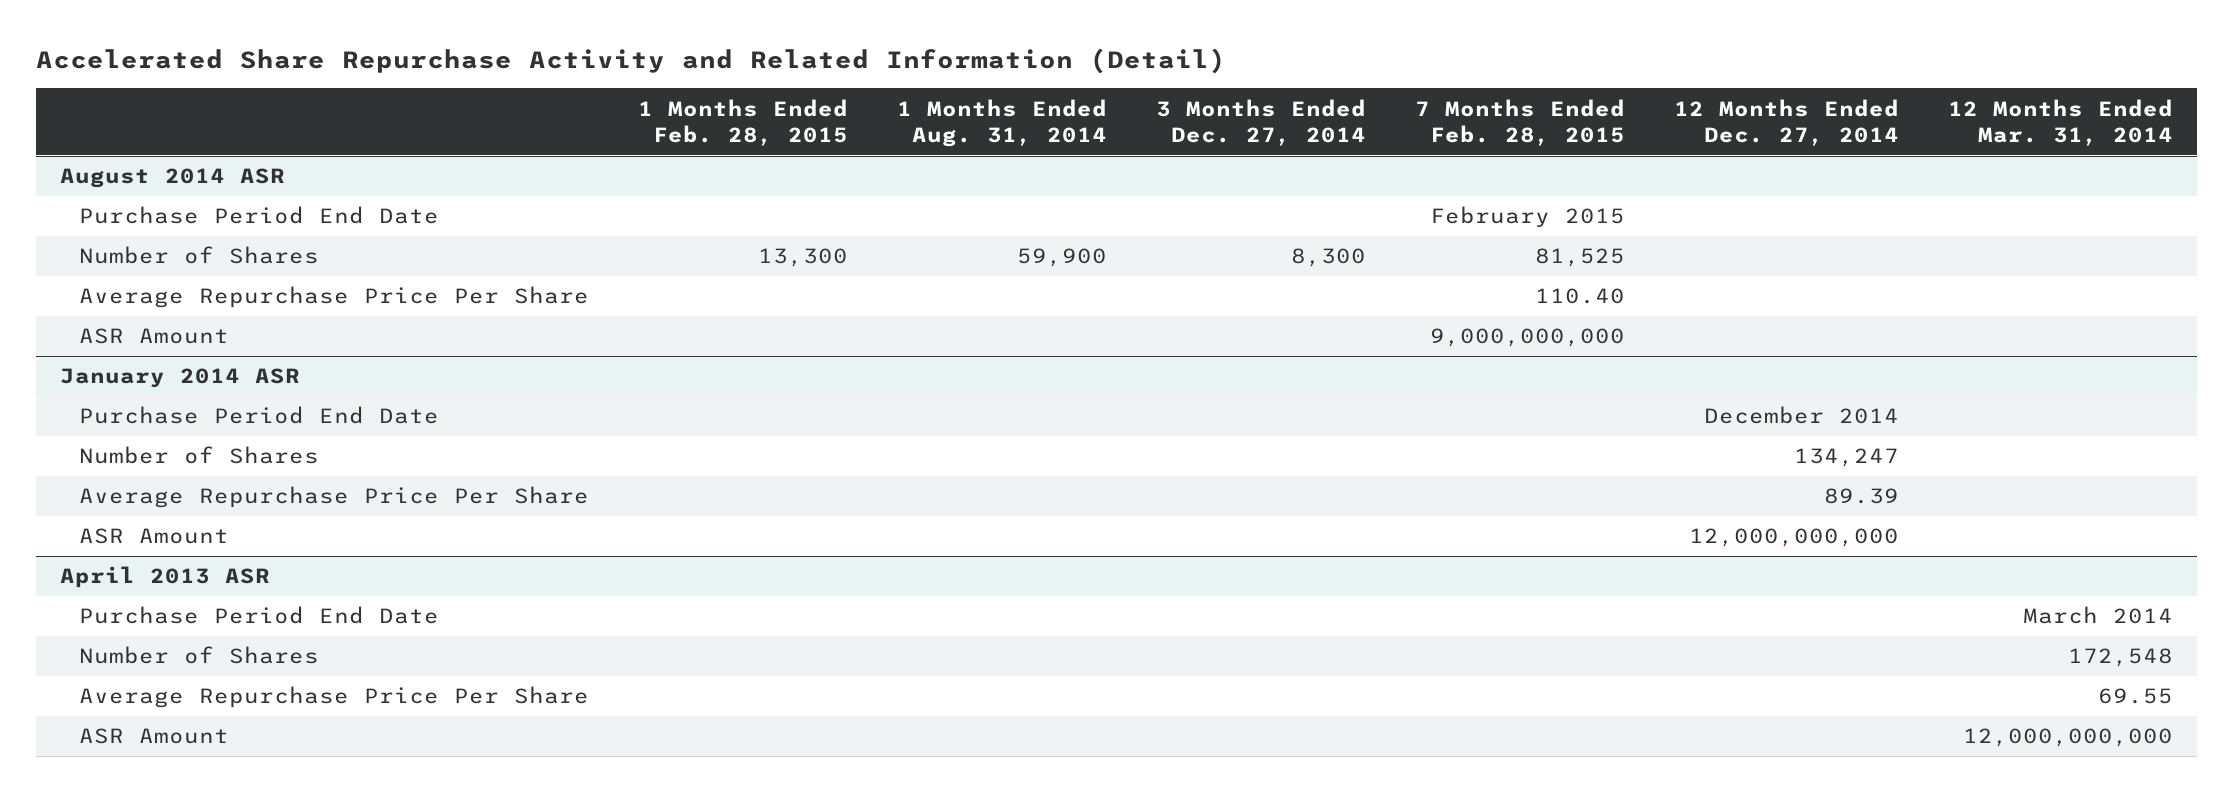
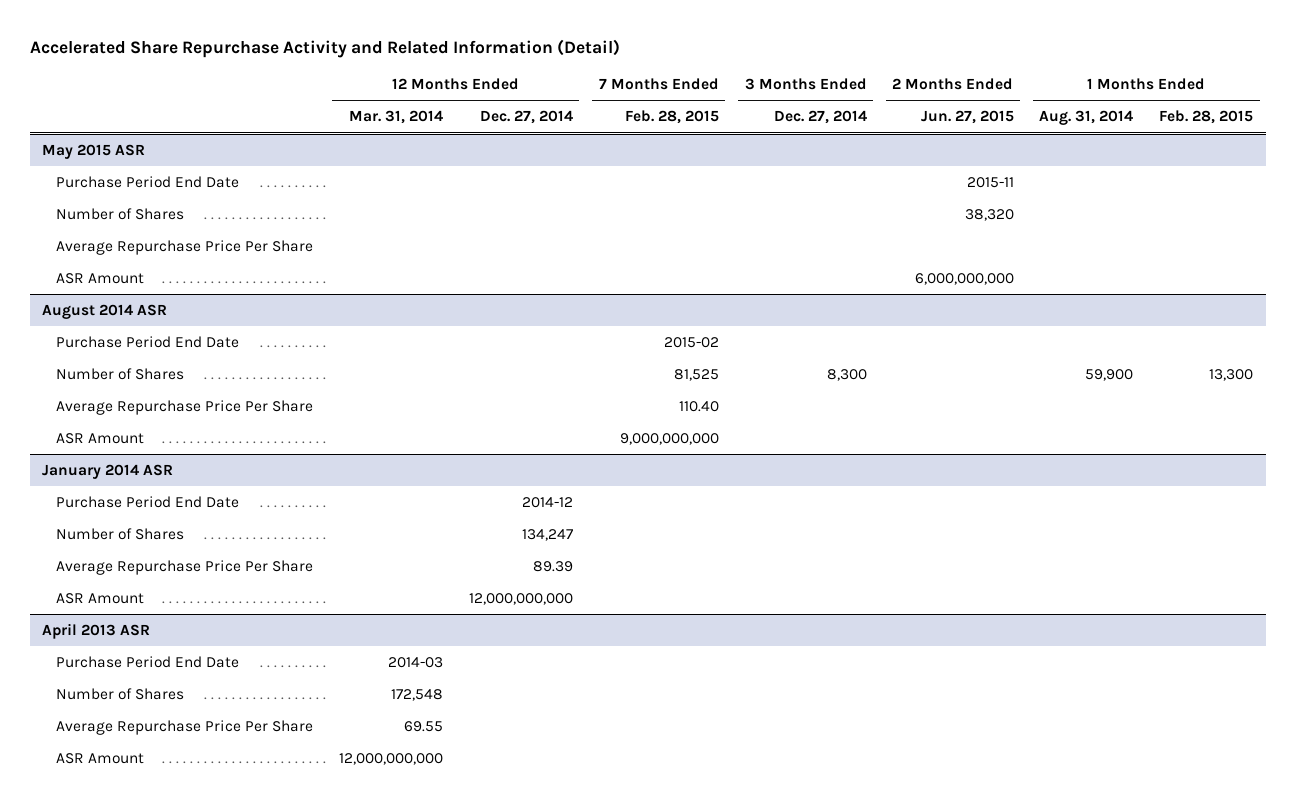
- | 1 Months Ended Feb. 28, 2015 | 1 Months Ended Aug. 31, 2014 | 3 Months Ended Dec. 27, 2014 | 7 Months Ended Feb. 28, 2015 | 12 Months Ended Dec. 27, 2014 | 12 Months Ended Mar. 31, 2014
+ | 12 Months Ended Mar. 31, 2014 | 12 Months Ended Dec. 27, 2014 | 7 Months Ended Feb. 28, 2015 | 3 Months Ended Dec. 27, 2014 | 2 Months Ended Jun. 27, 2015 | 1 Months Ended Aug. 31, 2014 | 1 Months Ended Feb. 28, 2015
+ May 2015 ASR
+ Purchase Period End Date | | | | | 2015-11 | |
+ Number of Shares | | | | | 38,320 | |
+ Average Repurchase Price Per Share
+ ASR Amount | | | | | 6,000,000,000 | |
@ August 2014 ASR
- Purchase Period End Date | | | | February 2015 | |
+ Purchase Period End Date | | | 2015-02 | | | |
@ January 2014 ASR
- Purchase Period End Date | | | | | December 2014 |
+ Purchase Period End Date | | 2014-12 | | | | |
@ April 2013 ASR
- Purchase Period End Date | | | | | | March 2014
+ Purchase Period End Date | 2014-03 | | | | | |

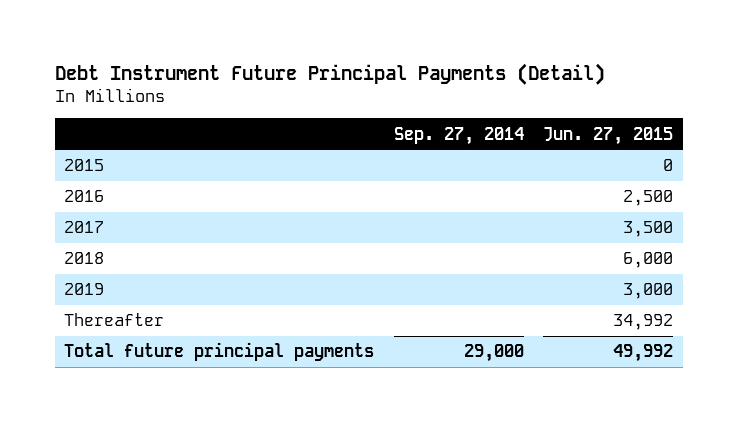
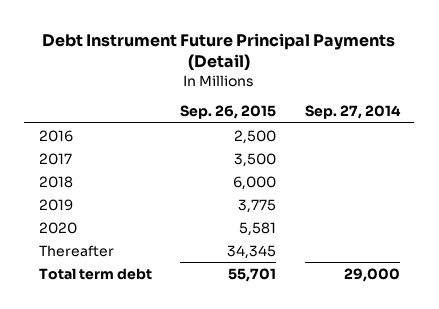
- | Sep. 27, 2014 | Jun. 27, 2015
+ | Sep. 26, 2015 | Sep. 27, 2014
- 2015 | | 0
+ 2020 | 5,581 |
- Total future principal payments | 29,000 | 49,992
+ Total term debt | 55,701 | 29,000

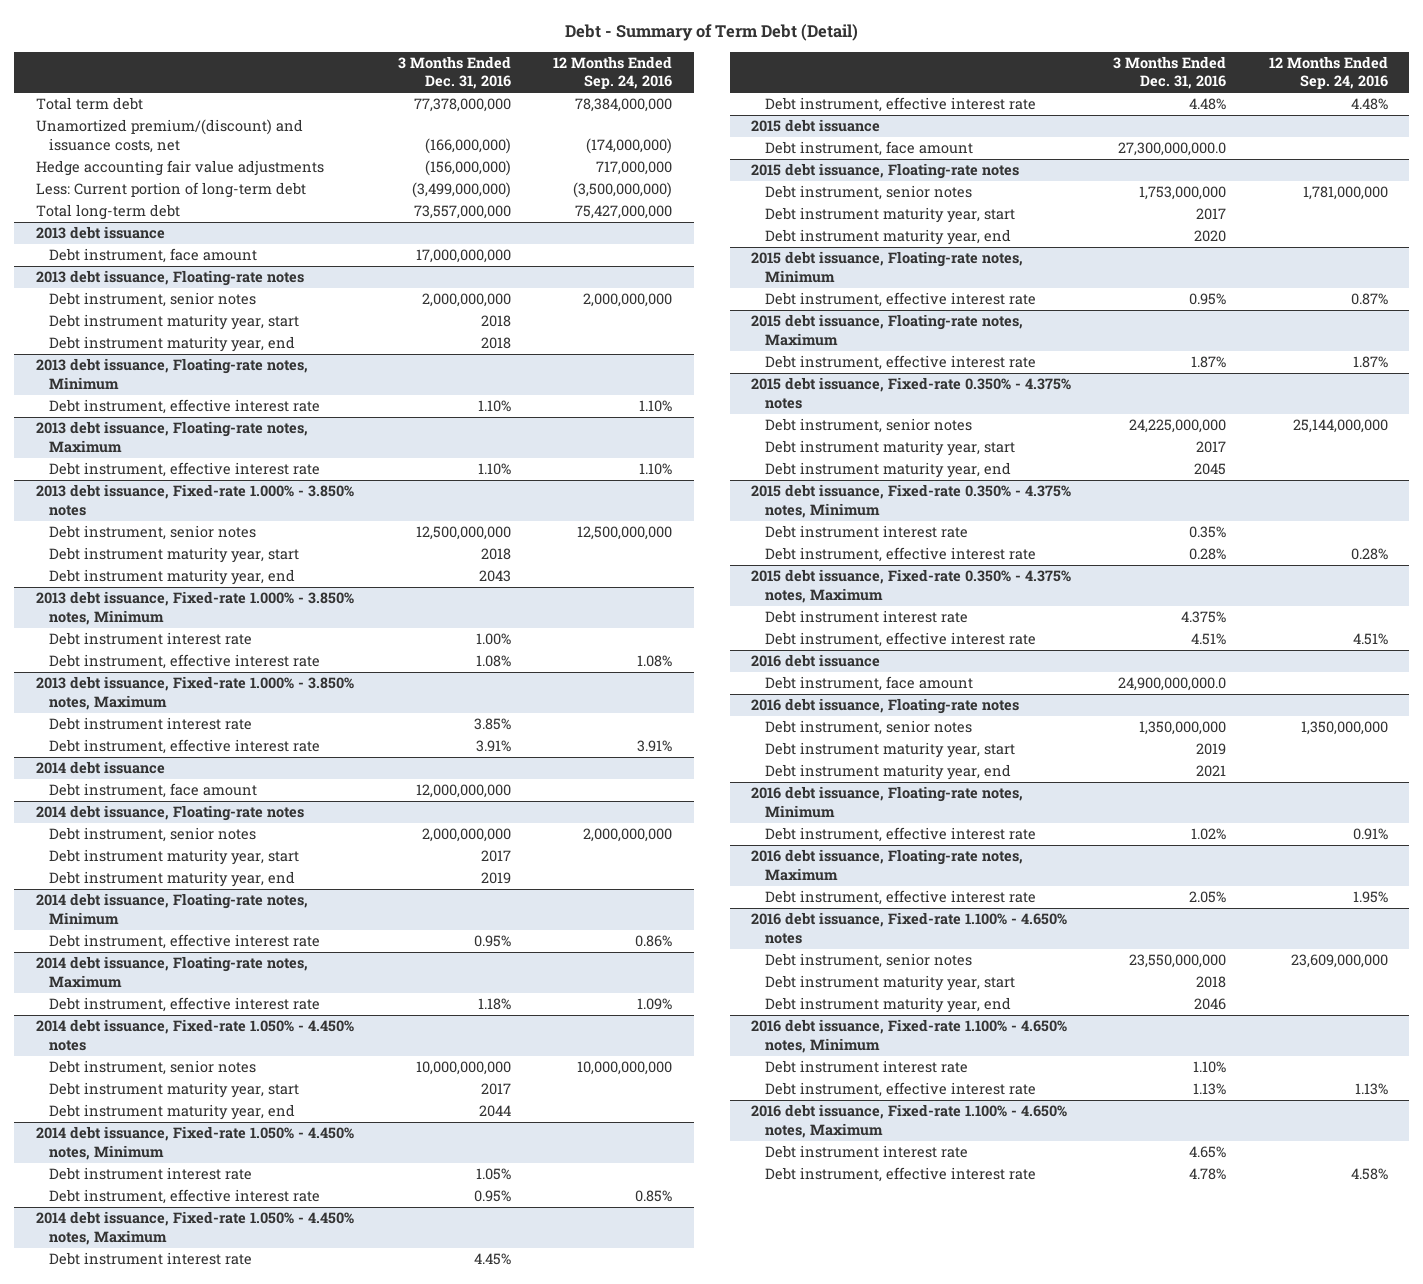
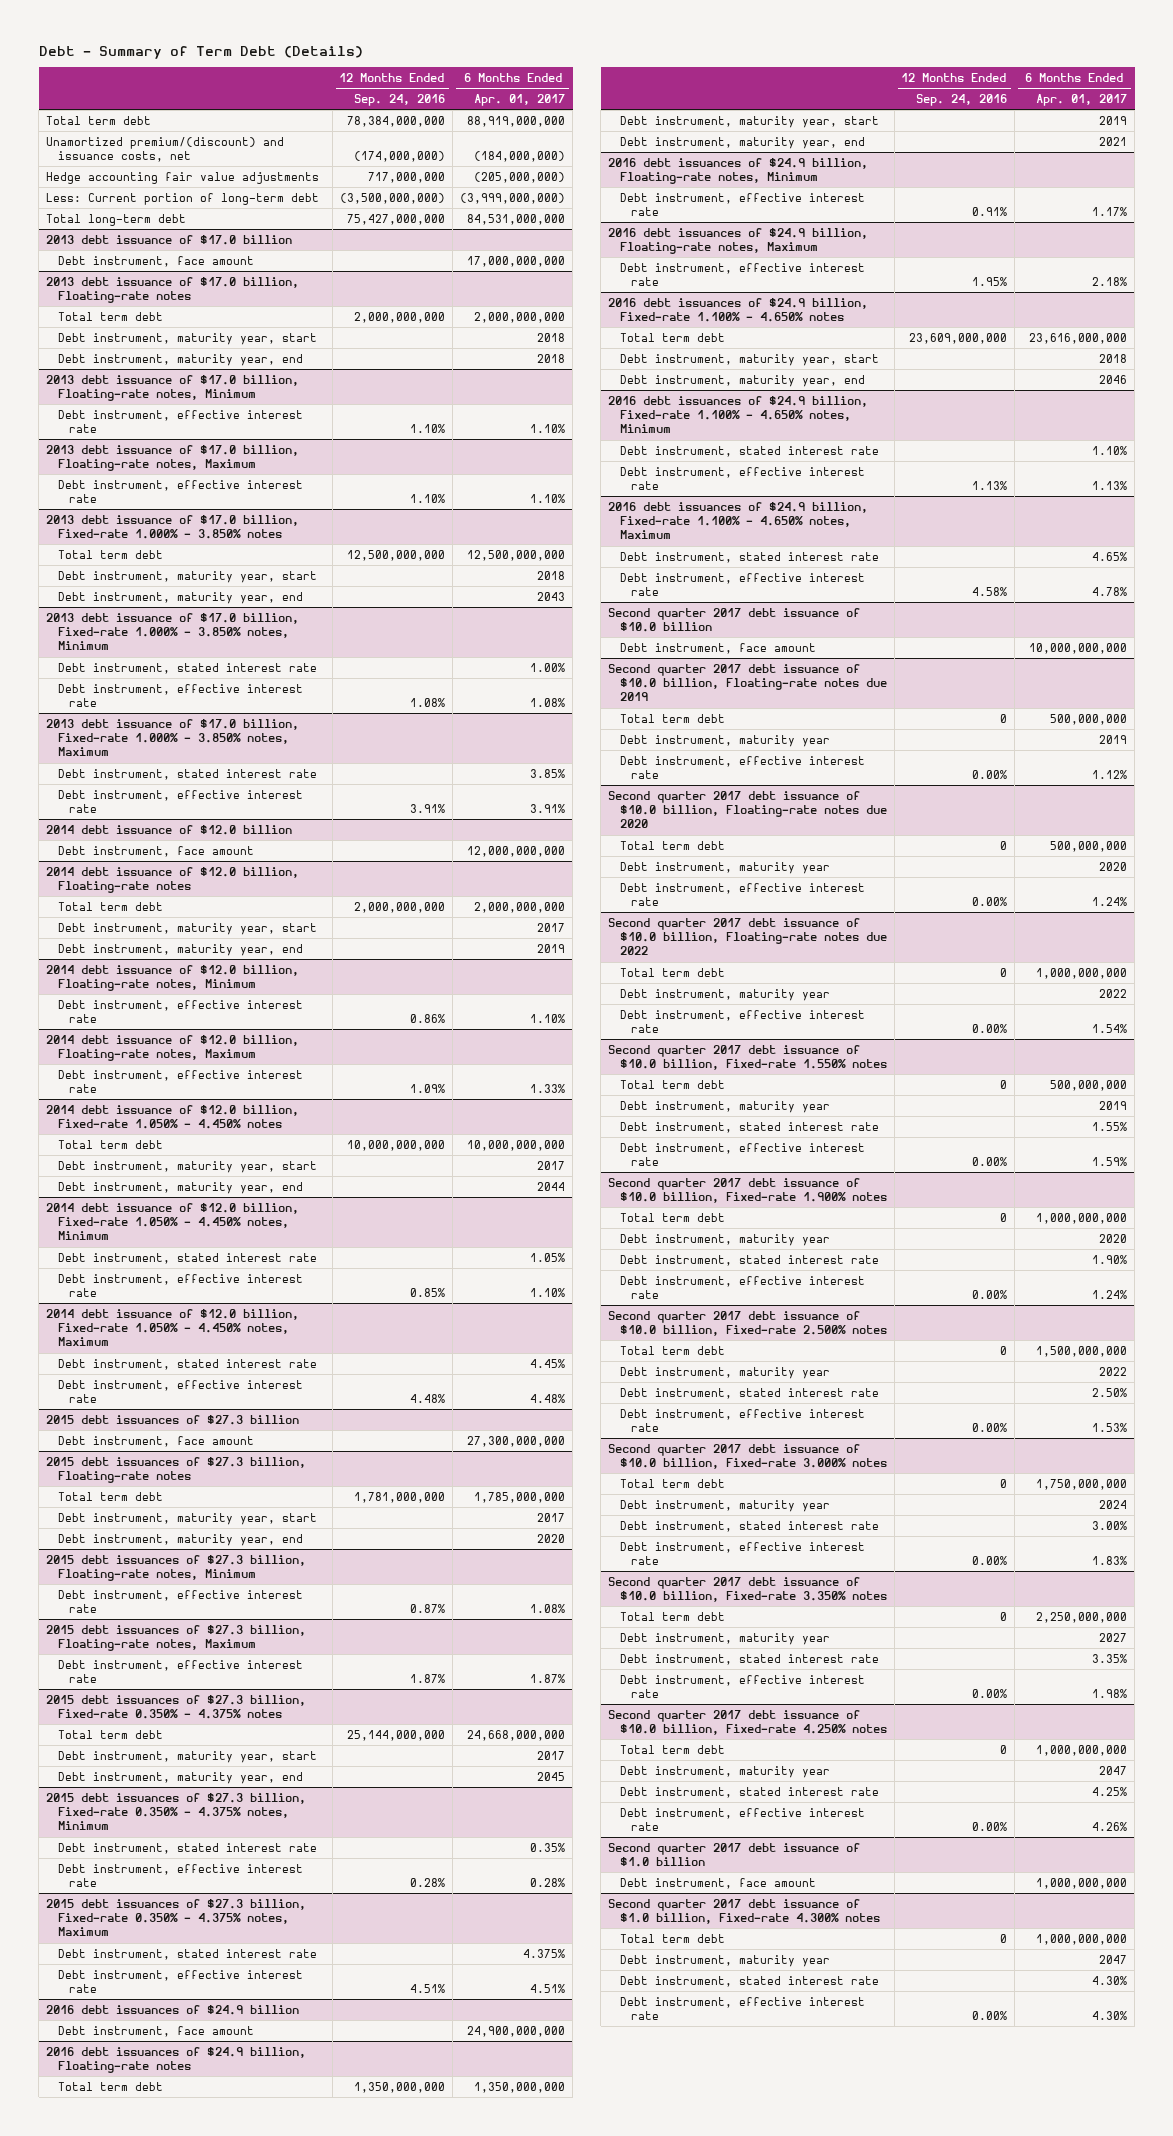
- Debt - Summary of Term Debt (Detail)
+ Debt - Summary of Term Debt (Details)
- | 3 Months Ended Dec. 31, 2016 | 12 Months Ended Sep. 24, 2016
+ | 12 Months Ended Sep. 24, 2016 | 6 Months Ended Apr. 01, 2017
- 2013 debt issuance
+ 2013 debt issuance of $17.0 billion
- 2013 debt issuance, Floating-rate notes
- Debt instrument, senior notes | 2,000,000,000 | 2,000,000,000
- Debt instrument maturity year, start | 2018 |
- Debt instrument maturity year, end | 2018 |
- 2013 debt issuance, Floating-rate notes, Minimum
+ 2013 debt issuance of $17.0 billion, Floating-rate notes
+ Total term debt | 2,000,000,000 | 2,000,000,000
+ Debt instrument, maturity year, start | | 2018
+ Debt instrument, maturity year, end | | 2018
+ 2013 debt issuance of $17.0 billion, Floating-rate notes, Minimum
- 2013 debt issuance, Floating-rate notes, Maximum
+ 2013 debt issuance of $17.0 billion, Floating-rate notes, Maximum
- 2013 debt issuance, Fixed-rate 1.000% - 3.850% notes
- Debt instrument, senior notes | 12,500,000,000 | 12,500,000,000
- Debt instrument maturity year, start | 2018 |
- Debt instrument maturity year, end | 2043 |
- 2013 debt issuance, Fixed-rate 1.000% - 3.850% notes, Minimum
- Debt instrument interest rate | 1.00% |
+ 2013 debt issuance of $17.0 billion, Fixed-rate 1.000% - 3.850% notes
+ Total term debt | 12,500,000,000 | 12,500,000,000
+ Debt instrument, maturity year, start | | 2018
+ Debt instrument, maturity year, end | | 2043
+ 2013 debt issuance of $17.0 billion, Fixed-rate 1.000% - 3.850% notes, Minimum
+ Debt instrument, stated interest rate | | 1.00%
- 2013 debt issuance, Fixed-rate 1.000% - 3.850% notes, Maximum
- Debt instrument interest rate | 3.85% |
+ 2013 debt issuance of $17.0 billion, Fixed-rate 1.000% - 3.850% notes, Maximum
+ Debt instrument, stated interest rate | | 3.85%
- 2014 debt issuance
+ 2014 debt issuance of $12.0 billion
- 2014 debt issuance, Floating-rate notes
- Debt instrument, senior notes | 2,000,000,000 | 2,000,000,000
- Debt instrument maturity year, start | 2017 |
- Debt instrument maturity year, end | 2019 |
- 2014 debt issuance, Floating-rate notes, Minimum
+ 2014 debt issuance of $12.0 billion, Floating-rate notes
+ Total term debt | 2,000,000,000 | 2,000,000,000
+ Debt instrument, maturity year, start | | 2017
+ Debt instrument, maturity year, end | | 2019
+ 2014 debt issuance of $12.0 billion, Floating-rate notes, Minimum
- 2014 debt issuance, Floating-rate notes, Maximum
+ 2014 debt issuance of $12.0 billion, Floating-rate notes, Maximum
- 2014 debt issuance, Fixed-rate 1.050% - 4.450% notes
- Debt instrument, senior notes | 10,000,000,000 | 10,000,000,000
- Debt instrument maturity year, start | 2017 |
- Debt instrument maturity year, end | 2044 |
- 2014 debt issuance, Fixed-rate 1.050% - 4.450% notes, Minimum
- Debt instrument interest rate | 1.05% |
+ 2014 debt issuance of $12.0 billion, Fixed-rate 1.050% - 4.450% notes
+ Total term debt | 10,000,000,000 | 10,000,000,000
+ Debt instrument, maturity year, start | | 2017
+ Debt instrument, maturity year, end | | 2044
+ 2014 debt issuance of $12.0 billion, Fixed-rate 1.050% - 4.450% notes, Minimum
+ Debt instrument, stated interest rate | | 1.05%
- 2014 debt issuance, Fixed-rate 1.050% - 4.450% notes, Maximum
- Debt instrument interest rate | 4.45% |
+ 2014 debt issuance of $12.0 billion, Fixed-rate 1.050% - 4.450% notes, Maximum
+ Debt instrument, stated interest rate | | 4.45%
- 2015 debt issuance
+ 2015 debt issuances of $27.3 billion
- 2015 debt issuance, Floating-rate notes
- Debt instrument, senior notes | 1,753,000,000 | 1,781,000,000
- Debt instrument maturity year, start | 2017 |
- Debt instrument maturity year, end | 2020 |
- 2015 debt issuance, Floating-rate notes, Minimum
+ 2015 debt issuances of $27.3 billion, Floating-rate notes
+ Total term debt | 1,781,000,000 | 1,785,000,000
+ Debt instrument, maturity year, start | | 2017
+ Debt instrument, maturity year, end | | 2020
+ 2015 debt issuances of $27.3 billion, Floating-rate notes, Minimum
- 2015 debt issuance, Floating-rate notes, Maximum
+ 2015 debt issuances of $27.3 billion, Floating-rate notes, Maximum
- 2015 debt issuance, Fixed-rate 0.350% - 4.375% notes
- Debt instrument, senior notes | 24,225,000,000 | 25,144,000,000
- Debt instrument maturity year, start | 2017 |
- Debt instrument maturity year, end | 2045 |
- 2015 debt issuance, Fixed-rate 0.350% - 4.375% notes, Minimum
- Debt instrument interest rate | 0.35% |
+ 2015 debt issuances of $27.3 billion, Fixed-rate 0.350% - 4.375% notes
+ Total term debt | 25,144,000,000 | 24,668,000,000
+ Debt instrument, maturity year, start | | 2017
+ Debt instrument, maturity year, end | | 2045
+ 2015 debt issuances of $27.3 billion, Fixed-rate 0.350% - 4.375% notes, Minimum
+ Debt instrument, stated interest rate | | 0.35%
- 2015 debt issuance, Fixed-rate 0.350% - 4.375% notes, Maximum
- Debt instrument interest rate | 4.375% |
+ 2015 debt issuances of $27.3 billion, Fixed-rate 0.350% - 4.375% notes, Maximum
+ Debt instrument, stated interest rate | | 4.375%
- 2016 debt issuance
+ 2016 debt issuances of $24.9 billion
- 2016 debt issuance, Floating-rate notes
- Debt instrument, senior notes | 1,350,000,000 | 1,350,000,000
- Debt instrument maturity year, start | 2019 |
- Debt instrument maturity year, end | 2021 |
- 2016 debt issuance, Floating-rate notes, Minimum
+ 2016 debt issuances of $24.9 billion, Floating-rate notes
+ Total term debt | 1,350,000,000 | 1,350,000,000
+ Debt instrument, maturity year, start | | 2019
+ Debt instrument, maturity year, end | | 2021
+ 2016 debt issuances of $24.9 billion, Floating-rate notes, Minimum
- 2016 debt issuance, Floating-rate notes, Maximum
+ 2016 debt issuances of $24.9 billion, Floating-rate notes, Maximum
- 2016 debt issuance, Fixed-rate 1.100% - 4.650% notes
- Debt instrument, senior notes | 23,550,000,000 | 23,609,000,000
- Debt instrument maturity year, start | 2018 |
- Debt instrument maturity year, end | 2046 |
- 2016 debt issuance, Fixed-rate 1.100% - 4.650% notes, Minimum
- Debt instrument interest rate | 1.10% |
+ 2016 debt issuances of $24.9 billion, Fixed-rate 1.100% - 4.650% notes
+ Total term debt | 23,609,000,000 | 23,616,000,000
+ Debt instrument, maturity year, start | | 2018
+ Debt instrument, maturity year, end | | 2046
+ 2016 debt issuances of $24.9 billion, Fixed-rate 1.100% - 4.650% notes, Minimum
+ Debt instrument, stated interest rate | | 1.10%
- 2016 debt issuance, Fixed-rate 1.100% - 4.650% notes, Maximum
- Debt instrument interest rate | 4.65% |
+ 2016 debt issuances of $24.9 billion, Fixed-rate 1.100% - 4.650% notes, Maximum
+ Debt instrument, stated interest rate | | 4.65%
+ Second quarter 2017 debt issuance of $10.0 billion
+ Debt instrument, face amount | | 10,000,000,000
+ Second quarter 2017 debt issuance of $10.0 billion, Floating-rate notes due 2019
+ Total term debt | 0 | 500,000,000
+ Debt instrument, maturity year | | 2019
+ Debt instrument, effective interest rate | 0.00% | 1.12%
+ Second quarter 2017 debt issuance of $10.0 billion, Floating-rate notes due 2020
+ Total term debt | 0 | 500,000,000
+ Debt instrument, maturity year | | 2020
+ Debt instrument, effective interest rate | 0.00% | 1.24%
+ Second quarter 2017 debt issuance of $10.0 billion, Floating-rate notes due 2022
+ Total term debt | 0 | 1,000,000,000
+ Debt instrument, maturity year | | 2022
+ Debt instrument, effective interest rate | 0.00% | 1.54%
+ Second quarter 2017 debt issuance of $10.0 billion, Fixed-rate 1.550% notes
+ Total term debt | 0 | 500,000,000
+ Debt instrument, maturity year | | 2019
+ Debt instrument, stated interest rate | | 1.55%
+ Debt instrument, effective interest rate | 0.00% | 1.59%
+ Second quarter 2017 debt issuance of $10.0 billion, Fixed-rate 1.900% notes
+ Total term debt | 0 | 1,000,000,000
+ Debt instrument, maturity year | | 2020
+ Debt instrument, stated interest rate | | 1.90%
+ Debt instrument, effective interest rate | 0.00% | 1.24%
+ Second quarter 2017 debt issuance of $10.0 billion, Fixed-rate 2.500% notes
+ Total term debt | 0 | 1,500,000,000
+ Debt instrument, maturity year | | 2022
+ Debt instrument, stated interest rate | | 2.50%
+ Debt instrument, effective interest rate | 0.00% | 1.53%
+ Second quarter 2017 debt issuance of $10.0 billion, Fixed-rate 3.000% notes
+ Total term debt | 0 | 1,750,000,000
+ Debt instrument, maturity year | | 2024
+ Debt instrument, stated interest rate | | 3.00%
+ Debt instrument, effective interest rate | 0.00% | 1.83%
+ Second quarter 2017 debt issuance of $10.0 billion, Fixed-rate 3.350% notes
+ Total term debt | 0 | 2,250,000,000
+ Debt instrument, maturity year | | 2027
+ Debt instrument, stated interest rate | | 3.35%
+ Debt instrument, effective interest rate | 0.00% | 1.98%
+ Second quarter 2017 debt issuance of $10.0 billion, Fixed-rate 4.250% notes
+ Total term debt | 0 | 1,000,000,000
+ Debt instrument, maturity year | | 2047
+ Debt instrument, stated interest rate | | 4.25%
+ Debt instrument, effective interest rate | 0.00% | 4.26%
+ Second quarter 2017 debt issuance of $1.0 billion
+ Debt instrument, face amount | | 1,000,000,000
+ Second quarter 2017 debt issuance of $1.0 billion, Fixed-rate 4.300% notes
+ Total term debt | 0 | 1,000,000,000
+ Debt instrument, maturity year | | 2047
+ Debt instrument, stated interest rate | | 4.30%
+ Debt instrument, effective interest rate | 0.00% | 4.30%

